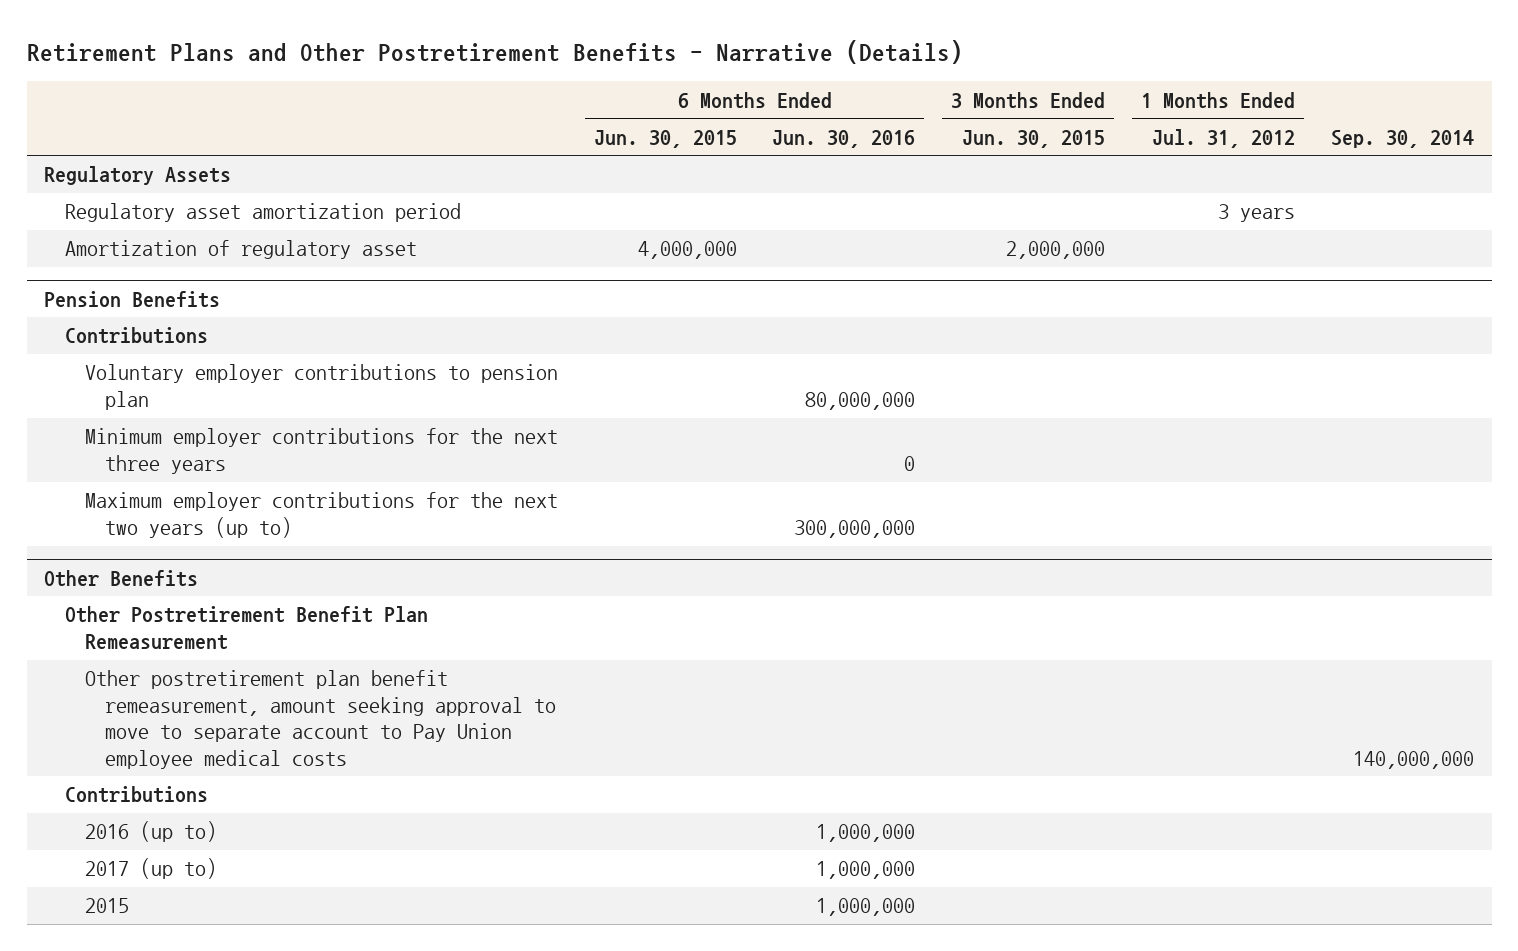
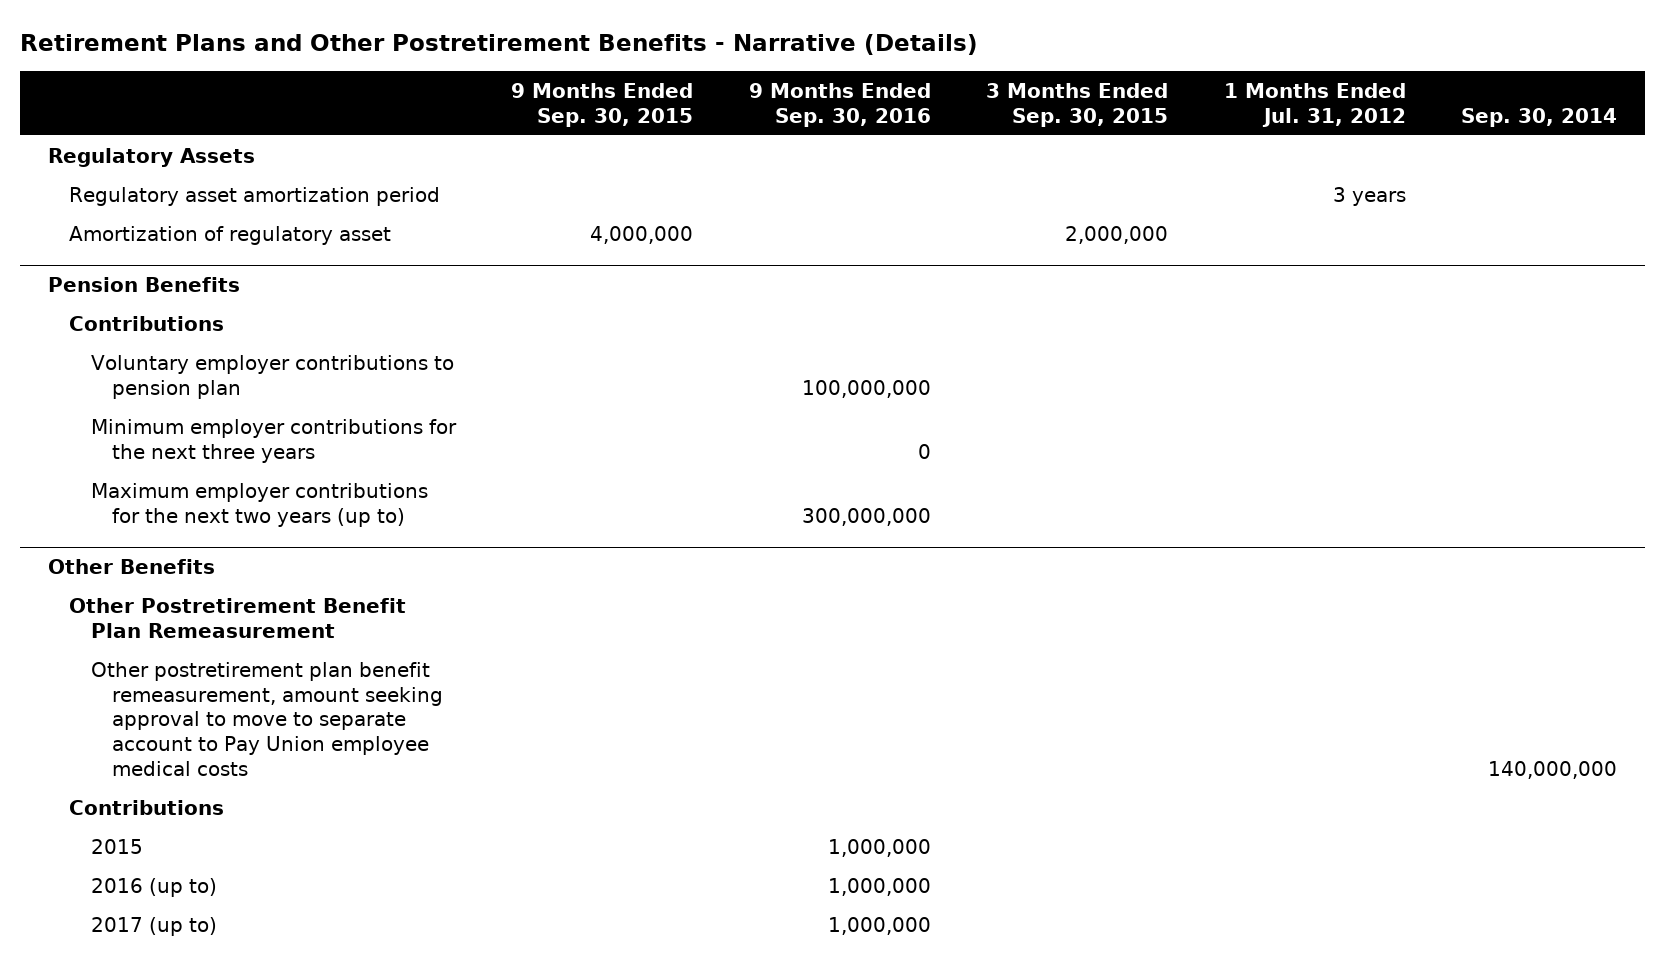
- | 6 Months Ended Jun. 30, 2015 | 6 Months Ended Jun. 30, 2016 | 3 Months Ended Jun. 30, 2015 | 1 Months Ended Jul. 31, 2012 | Sep. 30, 2014
+ | 9 Months Ended Sep. 30, 2015 | 9 Months Ended Sep. 30, 2016 | 3 Months Ended Sep. 30, 2015 | 1 Months Ended Jul. 31, 2012 | Sep. 30, 2014
@ Other Benefits
moved up: 2015 | | 1,000,000 | | |

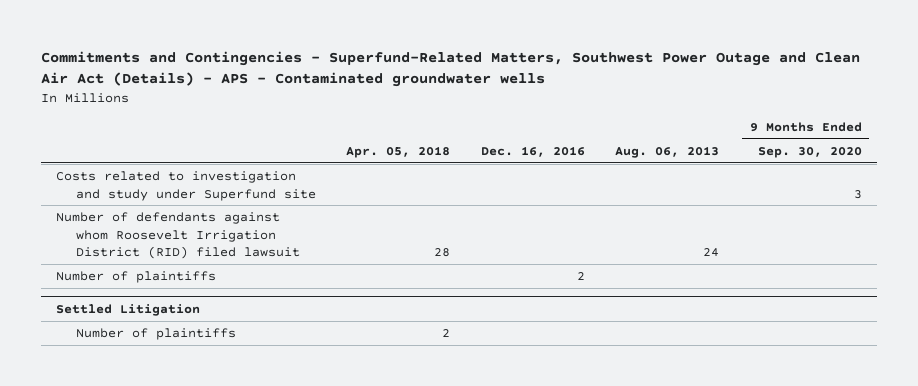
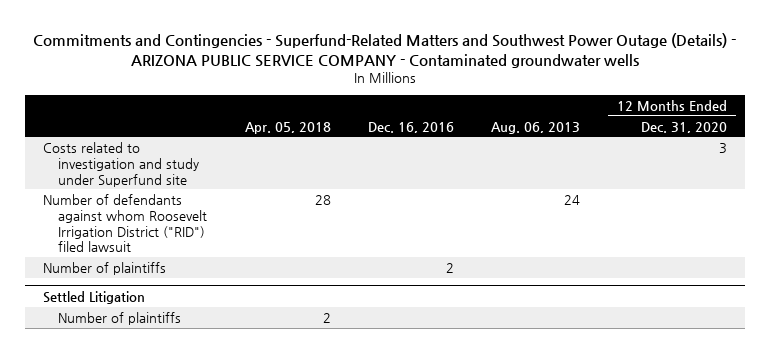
- Commitments and Contingencies - Superfund-Related Matters, Southwest Power Outage and Clean Air Act (Details) - APS - Contaminated groundwater wells
+ Commitments and Contingencies - Superfund-Related Matters and Southwest Power Outage (Details) - ARIZONA PUBLIC SERVICE COMPANY - Contaminated groundwater wells
- | Apr. 05, 2018 | Dec. 16, 2016 | Aug. 06, 2013 | 9 Months Ended Sep. 30, 2020
+ | Apr. 05, 2018 | Dec. 16, 2016 | Aug. 06, 2013 | 12 Months Ended Dec. 31, 2020
- Number of defendants against whom Roosevelt Irrigation District (RID) filed lawsuit | 28 | | 24 |
+ Number of defendants against whom Roosevelt Irrigation District ("RID") filed lawsuit | 28 | | 24 |

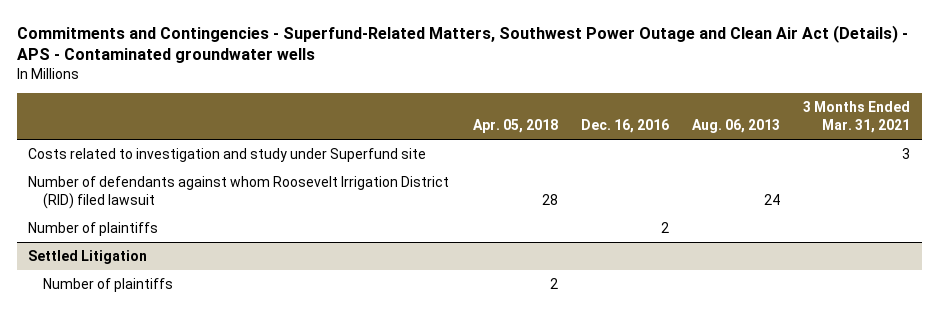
- Commitments and Contingencies - Superfund-Related Matters and Southwest Power Outage (Details) - ARIZONA PUBLIC SERVICE COMPANY - Contaminated groundwater wells
+ Commitments and Contingencies - Superfund-Related Matters, Southwest Power Outage and Clean Air Act (Details) - APS - Contaminated groundwater wells
- | Apr. 05, 2018 | Dec. 16, 2016 | Aug. 06, 2013 | 12 Months Ended Dec. 31, 2020
+ | Apr. 05, 2018 | Dec. 16, 2016 | Aug. 06, 2013 | 3 Months Ended Mar. 31, 2021
- Number of defendants against whom Roosevelt Irrigation District ("RID") filed lawsuit | 28 | | 24 |
+ Number of defendants against whom Roosevelt Irrigation District (RID) filed lawsuit | 28 | | 24 |

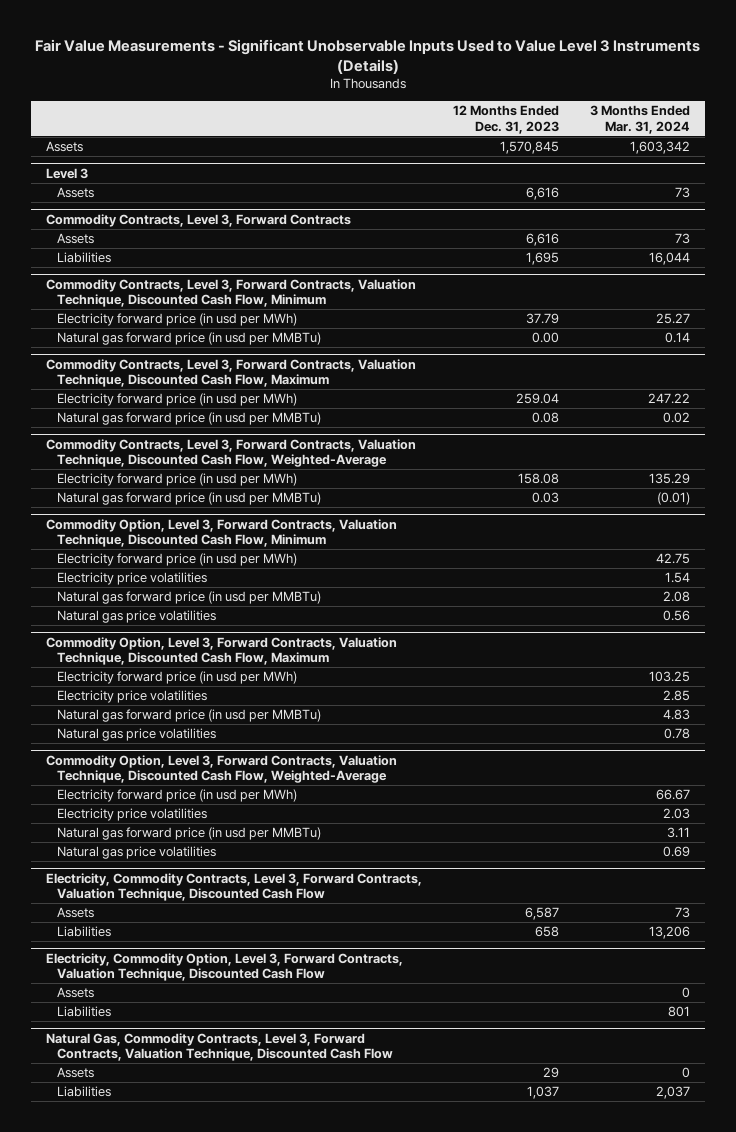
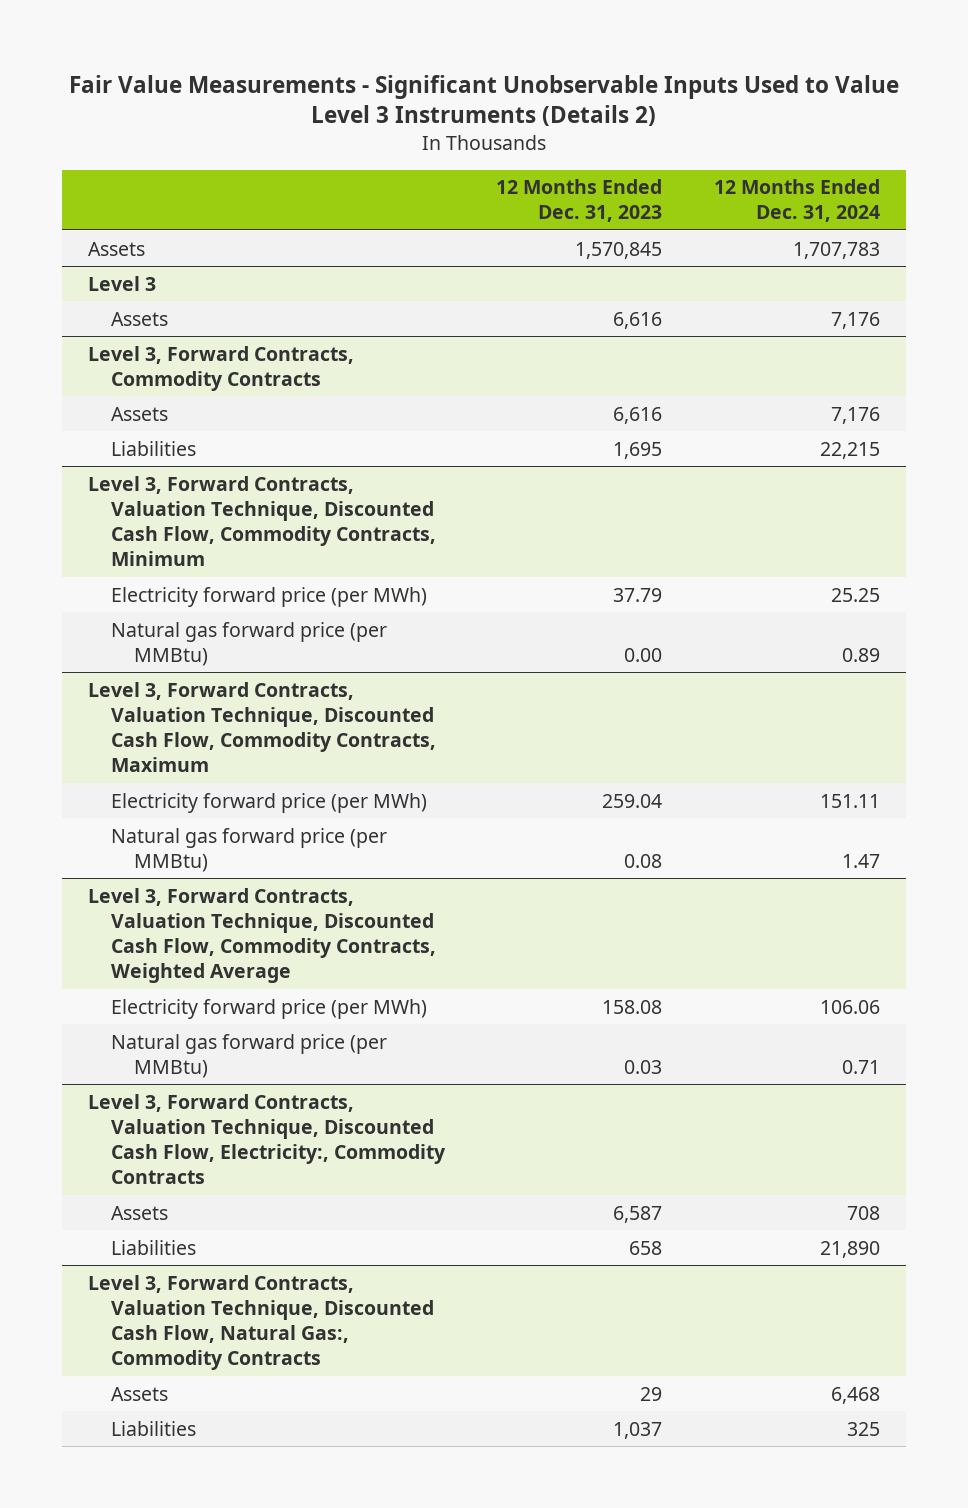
- Fair Value Measurements - Significant Unobservable Inputs Used to Value Level 3 Instruments (Details)
+ Fair Value Measurements - Significant Unobservable Inputs Used to Value Level 3 Instruments (Details 2)
- | 12 Months Ended Dec. 31, 2023 | 3 Months Ended Mar. 31, 2024
+ | 12 Months Ended Dec. 31, 2023 | 12 Months Ended Dec. 31, 2024
- Commodity Contracts, Level 3, Forward Contracts
+ Level 3, Forward Contracts, Commodity Contracts
- Commodity Contracts, Level 3, Forward Contracts, Valuation Technique, Discounted Cash Flow, Minimum
- Electricity forward price (in usd per MWh) | 37.79 | 25.27
- Natural gas forward price (in usd per MMBTu) | 0.00 | 0.14
- Commodity Contracts, Level 3, Forward Contracts, Valuation Technique, Discounted Cash Flow, Maximum
- Electricity forward price (in usd per MWh) | 259.04 | 247.22
- Natural gas forward price (in usd per MMBTu) | 0.08 | 0.02
- Commodity Contracts, Level 3, Forward Contracts, Valuation Technique, Discounted Cash Flow, Weighted-Average
- Electricity forward price (in usd per MWh) | 158.08 | 135.29
- Natural gas forward price (in usd per MMBTu) | 0.03 | (0.01)
- Commodity Option, Level 3, Forward Contracts, Valuation Technique, Discounted Cash Flow, Minimum
- Electricity forward price (in usd per MWh) | | 42.75
- Electricity price volatilities | | 1.54
- Natural gas forward price (in usd per MMBTu) | | 2.08
- Natural gas price volatilities | | 0.56
- Commodity Option, Level 3, Forward Contracts, Valuation Technique, Discounted Cash Flow, Maximum
- Electricity forward price (in usd per MWh) | | 103.25
- Electricity price volatilities | | 2.85
- Natural gas forward price (in usd per MMBTu) | | 4.83
- Natural gas price volatilities | | 0.78
- Commodity Option, Level 3, Forward Contracts, Valuation Technique, Discounted Cash Flow, Weighted-Average
- Electricity forward price (in usd per MWh) | | 66.67
- Electricity price volatilities | | 2.03
- Natural gas forward price (in usd per MMBTu) | | 3.11
- Natural gas price volatilities | | 0.69
- Electricity, Commodity Contracts, Level 3, Forward Contracts, Valuation Technique, Discounted Cash Flow
+ Level 3, Forward Contracts, Valuation Technique, Discounted Cash Flow, Commodity Contracts, Minimum
+ Electricity forward price (per MWh) | 37.79 | 25.25
+ Natural gas forward price (per MMBtu) | 0.00 | 0.89
+ Level 3, Forward Contracts, Valuation Technique, Discounted Cash Flow, Commodity Contracts, Maximum
+ Electricity forward price (per MWh) | 259.04 | 151.11
+ Natural gas forward price (per MMBtu) | 0.08 | 1.47
+ Level 3, Forward Contracts, Valuation Technique, Discounted Cash Flow, Commodity Contracts, Weighted Average
+ Electricity forward price (per MWh) | 158.08 | 106.06
+ Natural gas forward price (per MMBtu) | 0.03 | 0.71
+ Level 3, Forward Contracts, Valuation Technique, Discounted Cash Flow, Electricity:, Commodity Contracts
- Electricity, Commodity Option, Level 3, Forward Contracts, Valuation Technique, Discounted Cash Flow
- Assets | | 0
- Liabilities | | 801
- Natural Gas, Commodity Contracts, Level 3, Forward Contracts, Valuation Technique, Discounted Cash Flow
+ Level 3, Forward Contracts, Valuation Technique, Discounted Cash Flow, Natural Gas:, Commodity Contracts

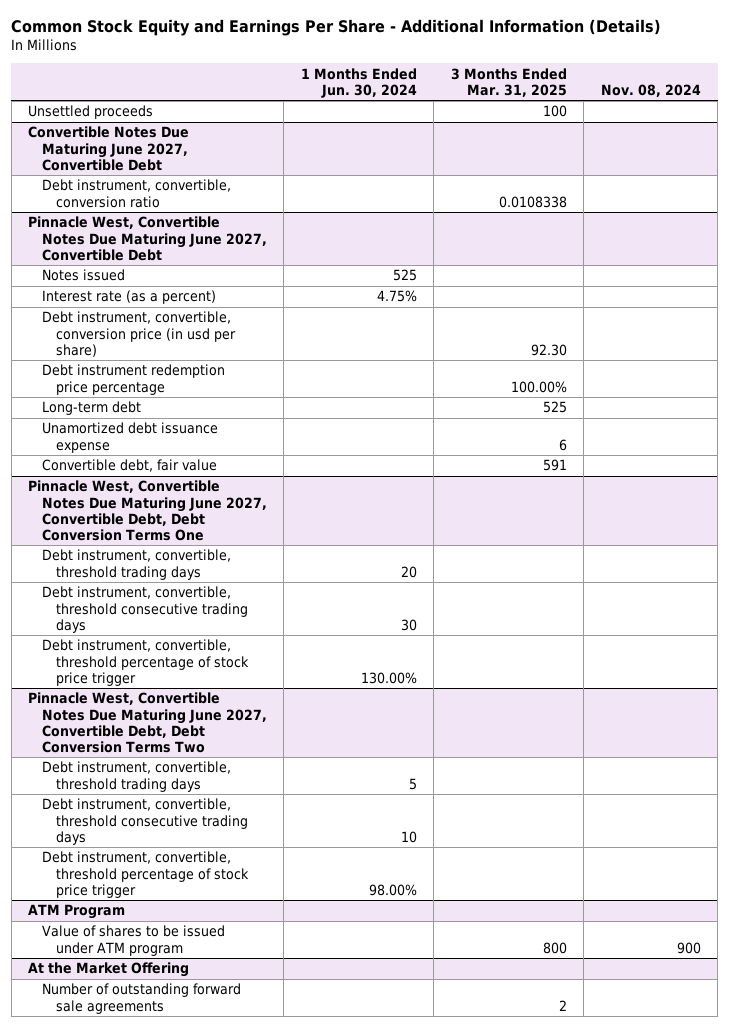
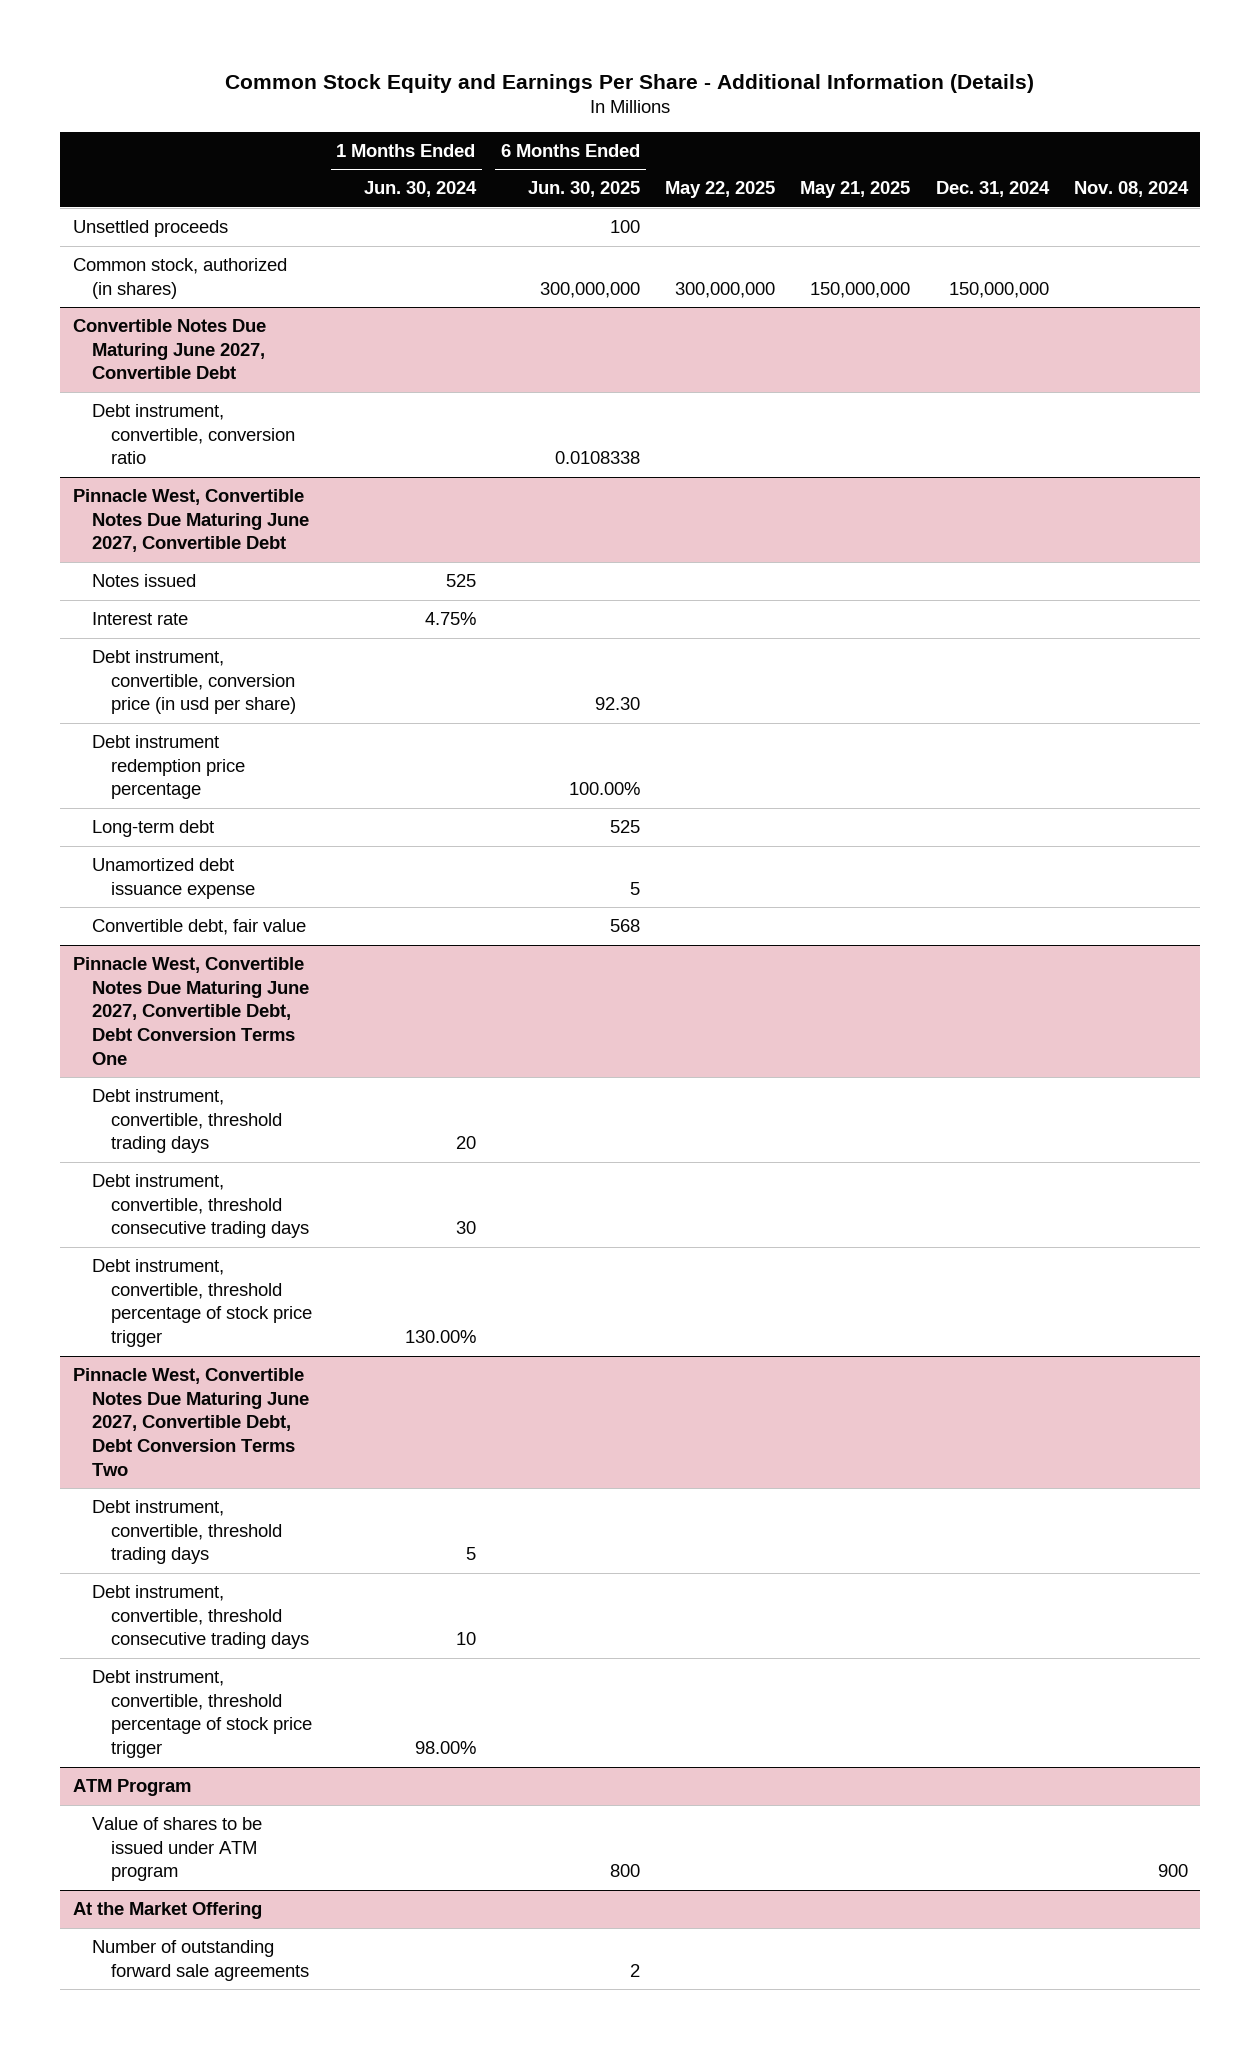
- | 1 Months Ended Jun. 30, 2024 | 3 Months Ended Mar. 31, 2025 | Nov. 08, 2024
+ | 1 Months Ended Jun. 30, 2024 | 6 Months Ended Jun. 30, 2025 | May 22, 2025 | May 21, 2025 | Dec. 31, 2024 | Nov. 08, 2024
+ Common stock, authorized (in shares) | | 300,000,000 | 300,000,000 | 150,000,000 | 150,000,000 |
@ Pinnacle West, Convertible Notes Due Maturing June 2027, Convertible Debt
- Interest rate (as a percent) | 4.75% | |
+ Interest rate | 4.75% | | | | |

